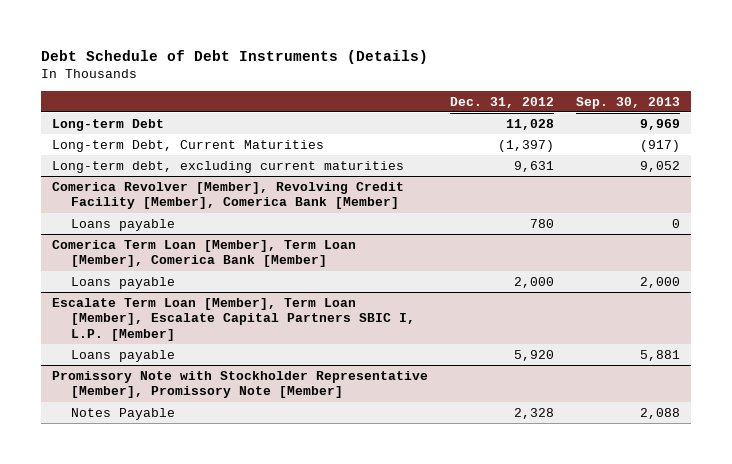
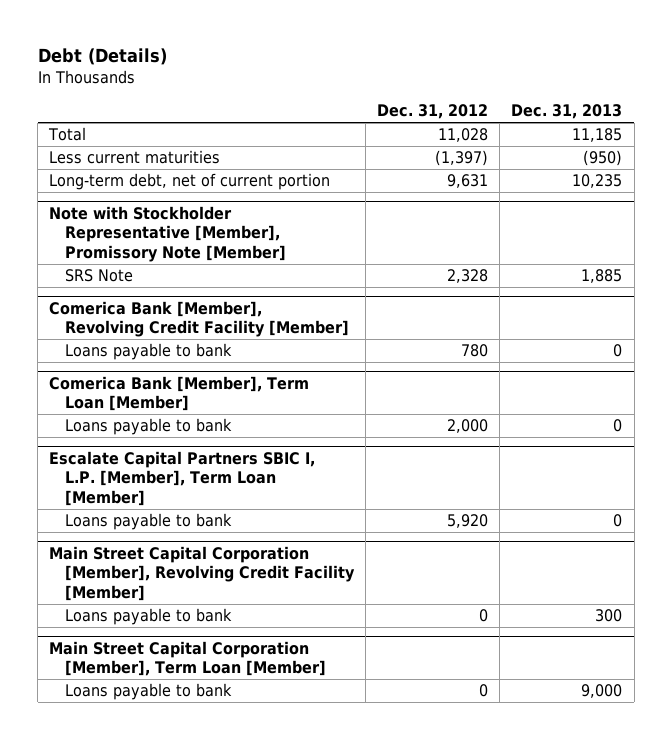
- Debt Schedule of Debt Instruments (Details)
+ Debt (Details)
- | Dec. 31, 2012 | Sep. 30, 2013
+ | Dec. 31, 2012 | Dec. 31, 2013
- Long-term Debt | 11,028 | 9,969
- Long-term Debt, Current Maturities | (1,397) | (917)
- Long-term debt, excluding current maturities | 9,631 | 9,052
- Comerica Revolver [Member], Revolving Credit Facility [Member], Comerica Bank [Member]
- Loans payable | 780 | 0
- Comerica Term Loan [Member], Term Loan [Member], Comerica Bank [Member]
- Loans payable | 2,000 | 2,000
- Escalate Term Loan [Member], Term Loan [Member], Escalate Capital Partners SBIC I, L.P. [Member]
- Loans payable | 5,920 | 5,881
- Promissory Note with Stockholder Representative [Member], Promissory Note [Member]
- Notes Payable | 2,328 | 2,088
+ Total | 11,028 | 11,185
+ Less current maturities | (1,397) | (950)
+ Long-term debt, net of current portion | 9,631 | 10,235
+ Note with Stockholder Representative [Member], Promissory Note [Member]
+ SRS Note | 2,328 | 1,885
+ Comerica Bank [Member], Revolving Credit Facility [Member]
+ Loans payable to bank | 780 | 0
+ Comerica Bank [Member], Term Loan [Member]
+ Loans payable to bank | 2,000 | 0
+ Escalate Capital Partners SBIC I, L.P. [Member], Term Loan [Member]
+ Loans payable to bank | 5,920 | 0
+ Main Street Capital Corporation [Member], Revolving Credit Facility [Member]
+ Loans payable to bank | 0 | 300
+ Main Street Capital Corporation [Member], Term Loan [Member]
+ Loans payable to bank | 0 | 9,000

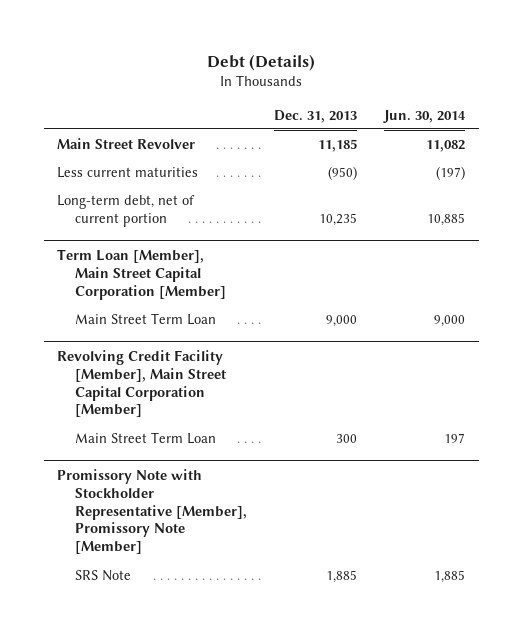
- | Dec. 31, 2012 | Dec. 31, 2013
+ | Dec. 31, 2013 | Jun. 30, 2014
- Total | 11,028 | 11,185
+ Main Street Revolver | 11,185 | 11,082
- Note with Stockholder Representative [Member], Promissory Note [Member]
+ Term Loan [Member], Main Street Capital Corporation [Member]
+ Main Street Term Loan | 9,000 | 9,000
+ Revolving Credit Facility [Member], Main Street Capital Corporation [Member]
+ Main Street Term Loan | 300 | 197
+ Promissory Note with Stockholder Representative [Member], Promissory Note [Member]
- Comerica Bank [Member], Revolving Credit Facility [Member]
- Loans payable to bank | 780 | 0
- Comerica Bank [Member], Term Loan [Member]
- Loans payable to bank | 2,000 | 0
- Escalate Capital Partners SBIC I, L.P. [Member], Term Loan [Member]
- Loans payable to bank | 5,920 | 0
- Main Street Capital Corporation [Member], Revolving Credit Facility [Member]
- Loans payable to bank | 0 | 300
- Main Street Capital Corporation [Member], Term Loan [Member]
- Loans payable to bank | 0 | 9,000

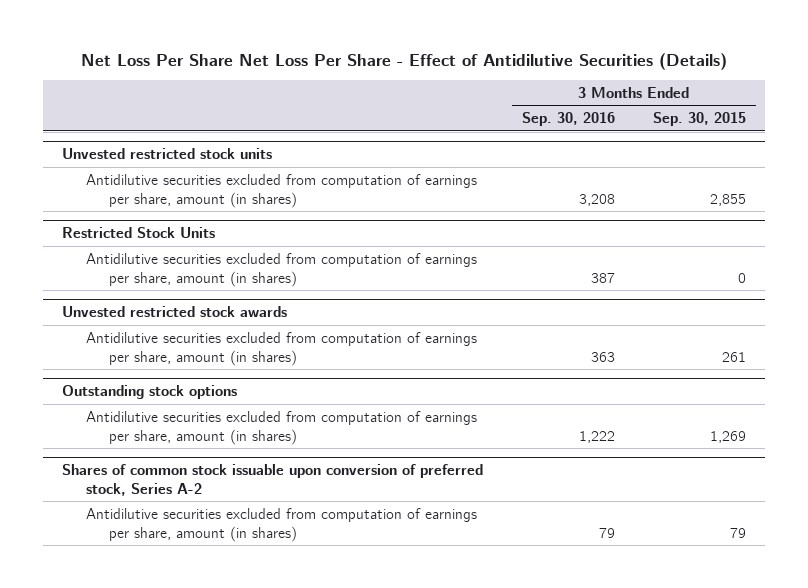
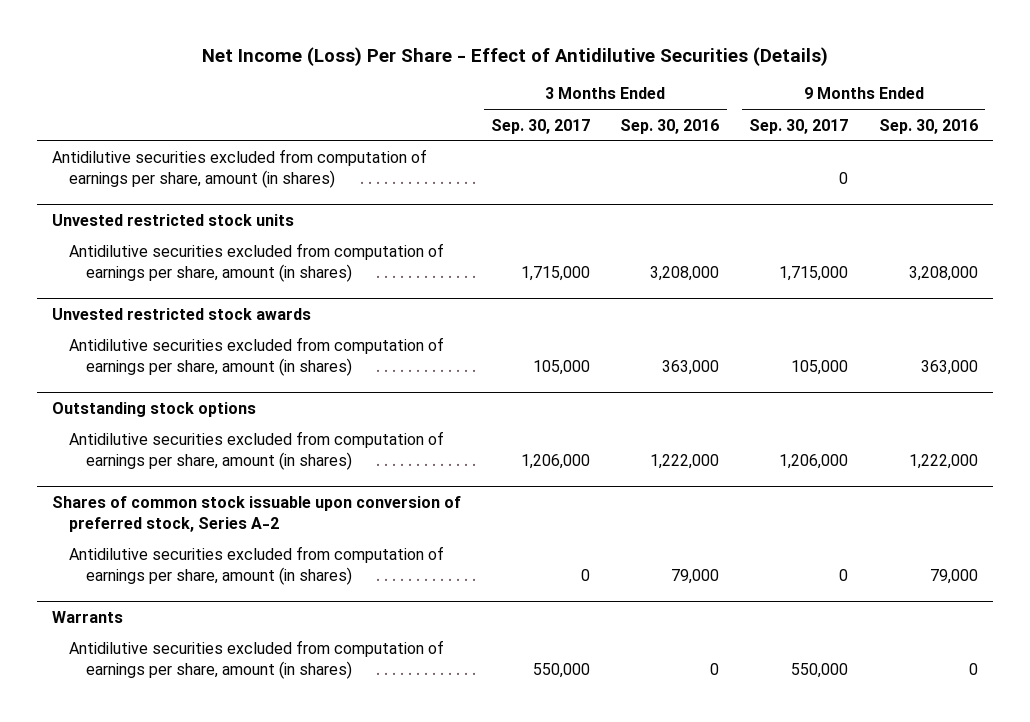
- Net Loss Per Share Net Loss Per Share - Effect of Antidilutive Securities (Details)
+ Net Income (Loss) Per Share - Effect of Antidilutive Securities (Details)
- | 3 Months Ended Sep. 30, 2016 | 3 Months Ended Sep. 30, 2015
+ | 3 Months Ended Sep. 30, 2017 | 3 Months Ended Sep. 30, 2016 | 9 Months Ended Sep. 30, 2017 | 9 Months Ended Sep. 30, 2016
+ Antidilutive securities excluded from computation of earnings per share, amount (in shares) | | | 0 |
@ Unvested restricted stock units
- Antidilutive securities excluded from computation of earnings per share, amount (in shares) | 3,208 | 2,855
- Restricted Stock Units
- Antidilutive securities excluded from computation of earnings per share, amount (in shares) | 387 | 0
@ Unvested restricted stock units
+ Antidilutive securities excluded from computation of earnings per share, amount (in shares) | 1,715,000 | 3,208,000 | 1,715,000 | 3,208,000
@ Unvested restricted stock awards
- Antidilutive securities excluded from computation of earnings per share, amount (in shares) | 363 | 261
+ Antidilutive securities excluded from computation of earnings per share, amount (in shares) | 105,000 | 363,000 | 105,000 | 363,000
@ Outstanding stock options
- Antidilutive securities excluded from computation of earnings per share, amount (in shares) | 1,222 | 1,269
+ Antidilutive securities excluded from computation of earnings per share, amount (in shares) | 1,206,000 | 1,222,000 | 1,206,000 | 1,222,000
@ Shares of common stock issuable upon conversion of preferred stock, Series A-2
- Antidilutive securities excluded from computation of earnings per share, amount (in shares) | 79 | 79
+ Antidilutive securities excluded from computation of earnings per share, amount (in shares) | 0 | 79,000 | 0 | 79,000
+ Warrants
+ Antidilutive securities excluded from computation of earnings per share, amount (in shares) | 550,000 | 0 | 550,000 | 0

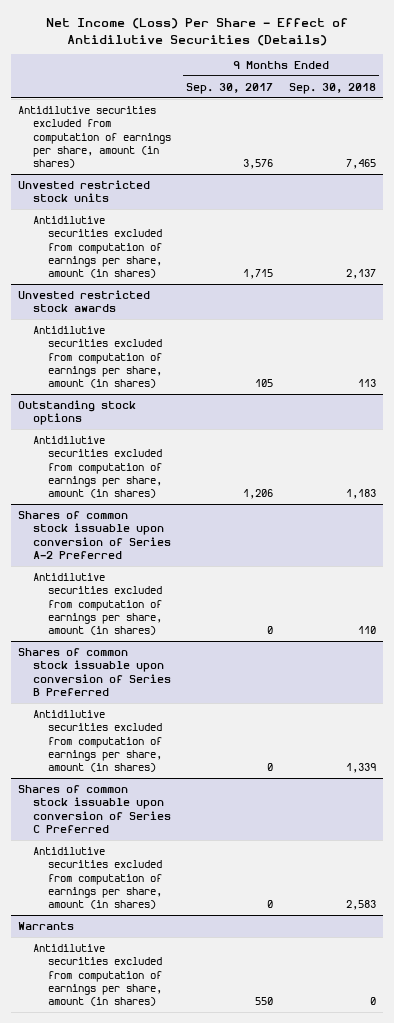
- | 3 Months Ended Sep. 30, 2017 | 3 Months Ended Sep. 30, 2016 | 9 Months Ended Sep. 30, 2017 | 9 Months Ended Sep. 30, 2016
+ | 9 Months Ended Sep. 30, 2017 | 9 Months Ended Sep. 30, 2018
- Antidilutive securities excluded from computation of earnings per share, amount (in shares) | | | 0 |
+ Antidilutive securities excluded from computation of earnings per share, amount (in shares) | 3,576 | 7,465
@ Unvested restricted stock units
- Antidilutive securities excluded from computation of earnings per share, amount (in shares) | 1,715,000 | 3,208,000 | 1,715,000 | 3,208,000
+ Antidilutive securities excluded from computation of earnings per share, amount (in shares) | 1,715 | 2,137
@ Unvested restricted stock awards
- Antidilutive securities excluded from computation of earnings per share, amount (in shares) | 105,000 | 363,000 | 105,000 | 363,000
+ Antidilutive securities excluded from computation of earnings per share, amount (in shares) | 105 | 113
@ Outstanding stock options
- Antidilutive securities excluded from computation of earnings per share, amount (in shares) | 1,206,000 | 1,222,000 | 1,206,000 | 1,222,000
- Shares of common stock issuable upon conversion of preferred stock, Series A-2
@ Outstanding stock options
+ Antidilutive securities excluded from computation of earnings per share, amount (in shares) | 1,206 | 1,183
+ Shares of common stock issuable upon conversion of Series A-2 Preferred
+ Shares of common stock issuable upon conversion of Series B Preferred
+ Antidilutive securities excluded from computation of earnings per share, amount (in shares) | 0 | 1,339
+ Shares of common stock issuable upon conversion of Series C Preferred
+ Antidilutive securities excluded from computation of earnings per share, amount (in shares) | 0 | 2,583
@ Warrants
- Antidilutive securities excluded from computation of earnings per share, amount (in shares) | 550,000 | 0 | 550,000 | 0
+ Antidilutive securities excluded from computation of earnings per share, amount (in shares) | 550 | 0

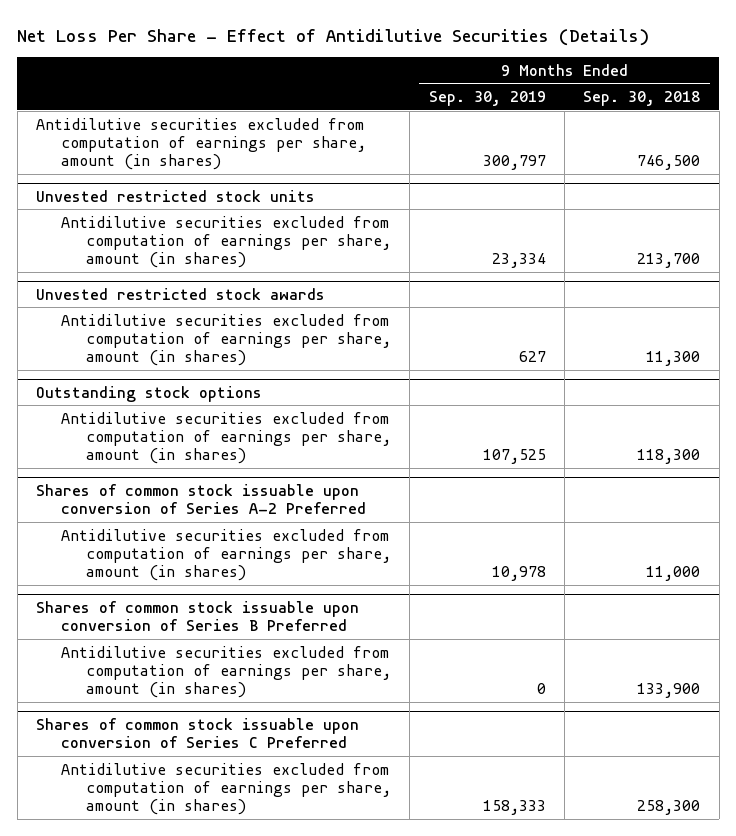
- Net Income (Loss) Per Share - Effect of Antidilutive Securities (Details)
+ Net Loss Per Share - Effect of Antidilutive Securities (Details)
- | 9 Months Ended Sep. 30, 2017 | 9 Months Ended Sep. 30, 2018
+ | 9 Months Ended Sep. 30, 2019 | 9 Months Ended Sep. 30, 2018
- Antidilutive securities excluded from computation of earnings per share, amount (in shares) | 3,576 | 7,465
+ Antidilutive securities excluded from computation of earnings per share, amount (in shares) | 300,797 | 746,500
@ Unvested restricted stock units
- Antidilutive securities excluded from computation of earnings per share, amount (in shares) | 1,715 | 2,137
+ Antidilutive securities excluded from computation of earnings per share, amount (in shares) | 23,334 | 213,700
@ Unvested restricted stock awards
- Antidilutive securities excluded from computation of earnings per share, amount (in shares) | 105 | 113
+ Antidilutive securities excluded from computation of earnings per share, amount (in shares) | 627 | 11,300
@ Outstanding stock options
- Antidilutive securities excluded from computation of earnings per share, amount (in shares) | 1,206 | 1,183
+ Antidilutive securities excluded from computation of earnings per share, amount (in shares) | 107,525 | 118,300
@ Shares of common stock issuable upon conversion of Series A-2 Preferred
- Antidilutive securities excluded from computation of earnings per share, amount (in shares) | 0 | 110
+ Antidilutive securities excluded from computation of earnings per share, amount (in shares) | 10,978 | 11,000
@ Shares of common stock issuable upon conversion of Series B Preferred
- Antidilutive securities excluded from computation of earnings per share, amount (in shares) | 0 | 1,339
+ Antidilutive securities excluded from computation of earnings per share, amount (in shares) | 0 | 133,900
@ Shares of common stock issuable upon conversion of Series C Preferred
- Antidilutive securities excluded from computation of earnings per share, amount (in shares) | 0 | 2,583
- Warrants
- Antidilutive securities excluded from computation of earnings per share, amount (in shares) | 550 | 0
@ Shares of common stock issuable upon conversion of Series C Preferred
+ Antidilutive securities excluded from computation of earnings per share, amount (in shares) | 158,333 | 258,300

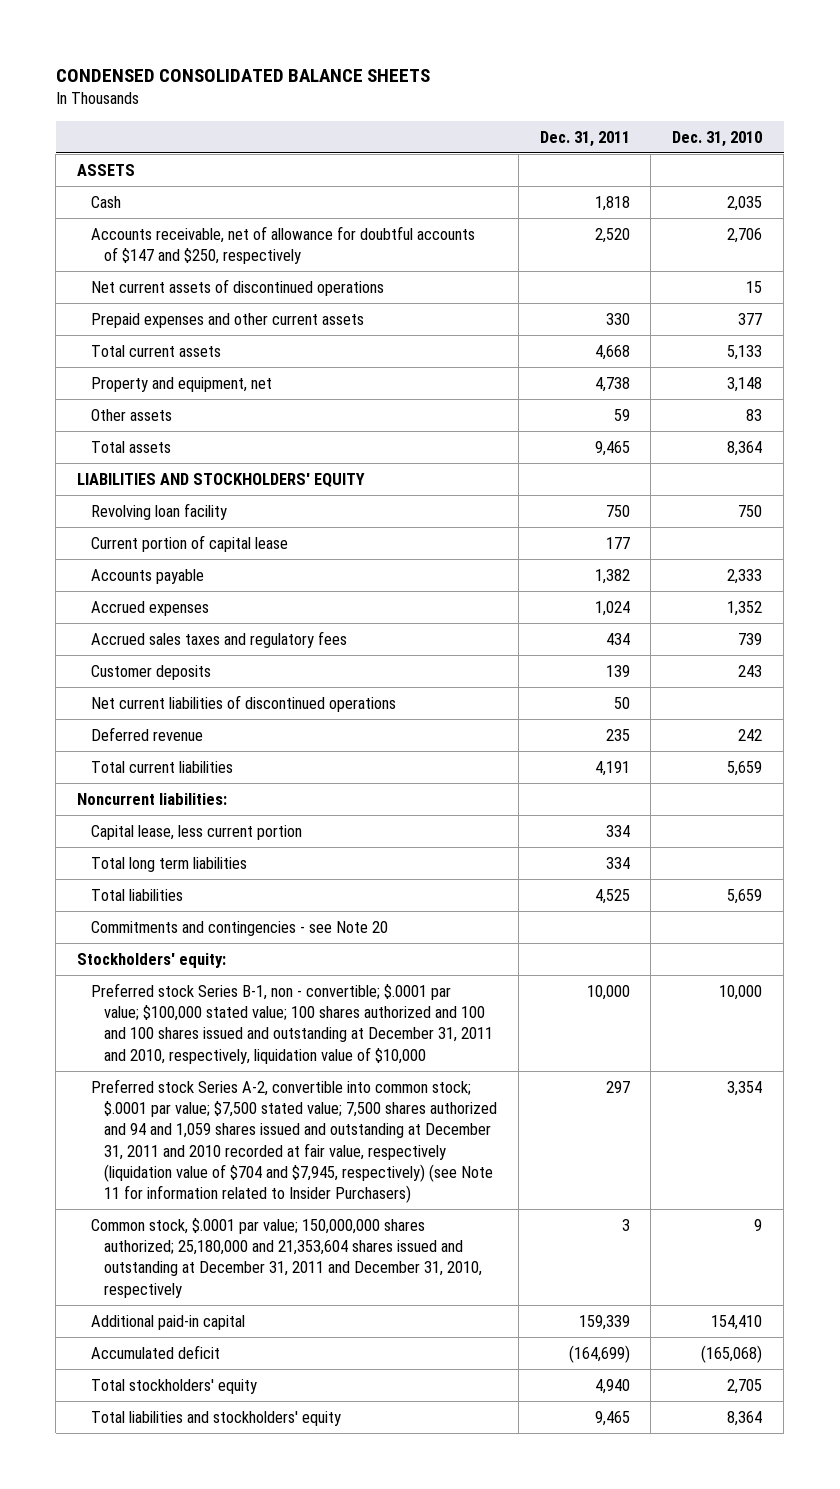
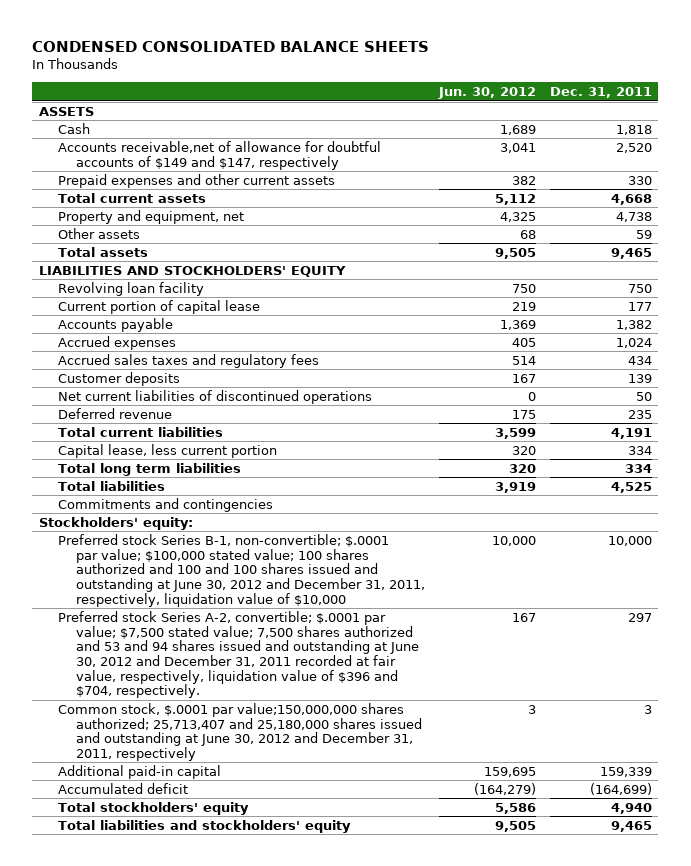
- | Dec. 31, 2011 | Dec. 31, 2010
+ | Jun. 30, 2012 | Dec. 31, 2011
- Accounts receivable, net of allowance for doubtful accounts of $147 and $250, respectively | 2,520 | 2,706
- Net current assets of discontinued operations | | 15
+ Accounts receivable,net of allowance for doubtful accounts of $149 and $147, respectively | 3,041 | 2,520
- Noncurrent liabilities:
- Commitments and contingencies - see Note 20
+ Commitments and contingencies
- Preferred stock Series B-1, non - convertible; $.0001 par value; $100,000 stated value; 100 shares authorized and 100 and 100 shares issued and outstanding at December 31, 2011 and 2010, respectively, liquidation value of $10,000 | 10,000 | 10,000
- Preferred stock Series A-2, convertible into common stock; $.0001 par value; $7,500 stated value; 7,500 shares authorized and 94 and 1,059 shares issued and outstanding at December 31, 2011 and 2010 recorded at fair value, respectively (liquidation value of $704 and $7,945, respectively) (see Note 11 for information related to Insider Purchasers) | 297 | 3,354
- Common stock, $.0001 par value; 150,000,000 shares authorized; 25,180,000 and 21,353,604 shares issued and outstanding at December 31, 2011 and December 31, 2010, respectively | 3 | 9
+ Preferred stock Series B-1, non-convertible; $.0001 par value; $100,000 stated value; 100 shares authorized and 100 and 100 shares issued and outstanding at June 30, 2012 and December 31, 2011, respectively, liquidation value of $10,000 | 10,000 | 10,000
+ Preferred stock Series A-2, convertible; $.0001 par value; $7,500 stated value; 7,500 shares authorized and 53 and 94 shares issued and outstanding at June 30, 2012 and December 31, 2011 recorded at fair value, respectively, liquidation value of $396 and $704, respectively. | 167 | 297
+ Common stock, $.0001 par value;150,000,000 shares authorized; 25,713,407 and 25,180,000 shares issued and outstanding at June 30, 2012 and December 31, 2011, respectively | 3 | 3

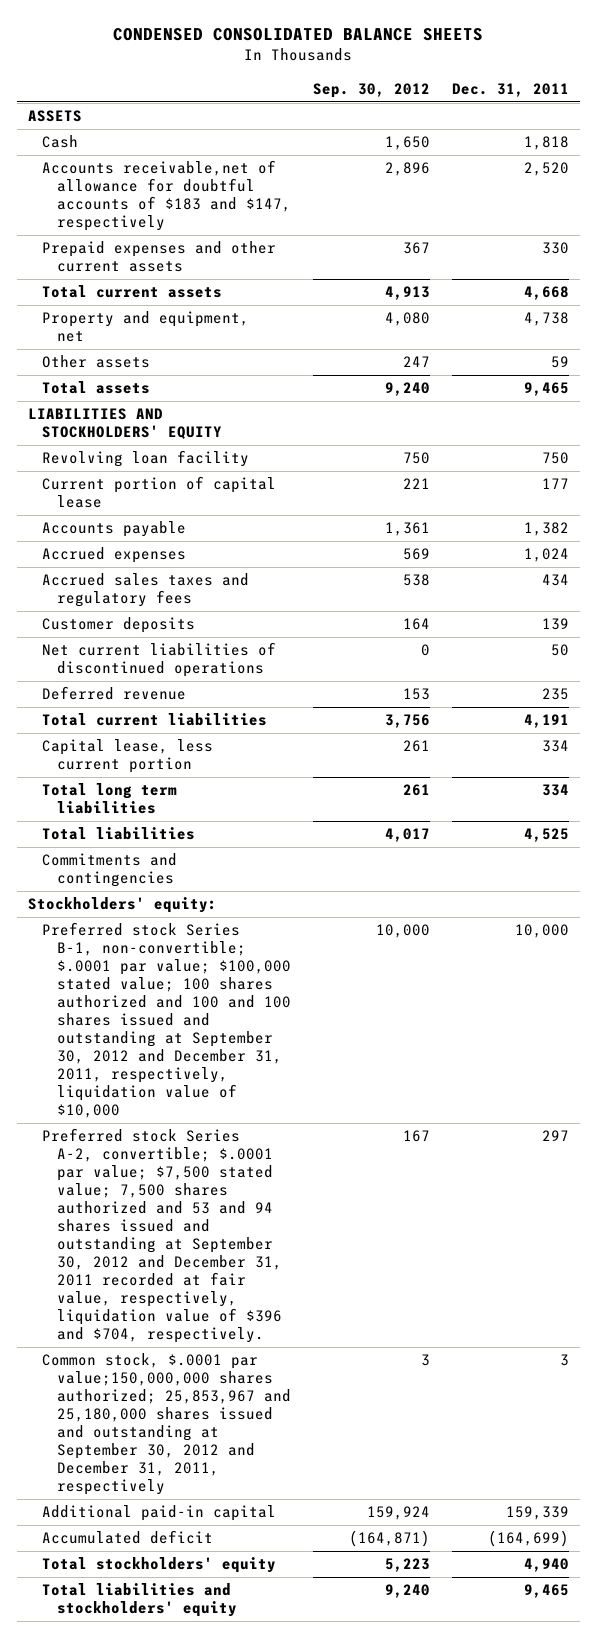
- | Jun. 30, 2012 | Dec. 31, 2011
+ | Sep. 30, 2012 | Dec. 31, 2011
- Accounts receivable,net of allowance for doubtful accounts of $149 and $147, respectively | 3,041 | 2,520
+ Accounts receivable,net of allowance for doubtful accounts of $183 and $147, respectively | 2,896 | 2,520
- Preferred stock Series B-1, non-convertible; $.0001 par value; $100,000 stated value; 100 shares authorized and 100 and 100 shares issued and outstanding at June 30, 2012 and December 31, 2011, respectively, liquidation value of $10,000 | 10,000 | 10,000
- Preferred stock Series A-2, convertible; $.0001 par value; $7,500 stated value; 7,500 shares authorized and 53 and 94 shares issued and outstanding at June 30, 2012 and December 31, 2011 recorded at fair value, respectively, liquidation value of $396 and $704, respectively. | 167 | 297
- Common stock, $.0001 par value;150,000,000 shares authorized; 25,713,407 and 25,180,000 shares issued and outstanding at June 30, 2012 and December 31, 2011, respectively | 3 | 3
+ Preferred stock Series B-1, non-convertible; $.0001 par value; $100,000 stated value; 100 shares authorized and 100 and 100 shares issued and outstanding at September 30, 2012 and December 31, 2011, respectively, liquidation value of $10,000 | 10,000 | 10,000
+ Preferred stock Series A-2, convertible; $.0001 par value; $7,500 stated value; 7,500 shares authorized and 53 and 94 shares issued and outstanding at September 30, 2012 and December 31, 2011 recorded at fair value, respectively, liquidation value of $396 and $704, respectively. | 167 | 297
+ Common stock, $.0001 par value;150,000,000 shares authorized; 25,853,967 and 25,180,000 shares issued and outstanding at September 30, 2012 and December 31, 2011, respectively | 3 | 3

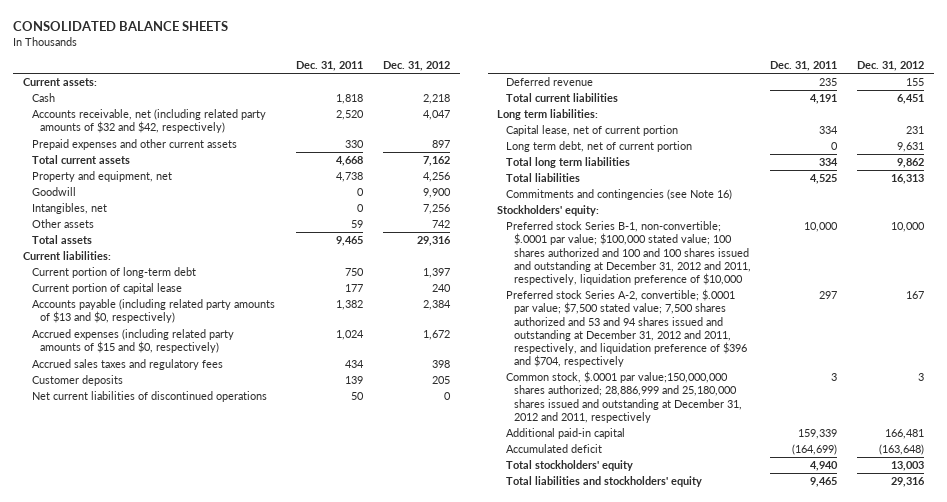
- CONDENSED CONSOLIDATED BALANCE SHEETS
+ CONSOLIDATED BALANCE SHEETS
- | Sep. 30, 2012 | Dec. 31, 2011
+ | Dec. 31, 2011 | Dec. 31, 2012
- ASSETS
+ Current assets:
- Accounts receivable,net of allowance for doubtful accounts of $183 and $147, respectively | 2,896 | 2,520
+ Accounts receivable, net (including related party amounts of $32 and $42, respectively) | 2,520 | 4,047
+ Goodwill | 0 | 9,900
+ Intangibles, net | 0 | 7,256
- LIABILITIES AND STOCKHOLDERS' EQUITY
- Revolving loan facility | 750 | 750
+ Current liabilities:
+ Current portion of long-term debt | 750 | 1,397
- Accounts payable | 1,361 | 1,382
- Accrued expenses | 569 | 1,024
+ Accounts payable (including related party amounts of $13 and $0, respectively) | 1,382 | 2,384
+ Accrued expenses (including related party amounts of $15 and $0, respectively) | 1,024 | 1,672
- Capital lease, less current portion | 261 | 334
+ Long term liabilities:
+ Capital lease, net of current portion | 334 | 231
+ Long term debt, net of current portion | 0 | 9,631
- Commitments and contingencies
+ Commitments and contingencies (see Note 16)
- Preferred stock Series B-1, non-convertible; $.0001 par value; $100,000 stated value; 100 shares authorized and 100 and 100 shares issued and outstanding at September 30, 2012 and December 31, 2011, respectively, liquidation value of $10,000 | 10,000 | 10,000
- Preferred stock Series A-2, convertible; $.0001 par value; $7,500 stated value; 7,500 shares authorized and 53 and 94 shares issued and outstanding at September 30, 2012 and December 31, 2011 recorded at fair value, respectively, liquidation value of $396 and $704, respectively. | 167 | 297
- Common stock, $.0001 par value;150,000,000 shares authorized; 25,853,967 and 25,180,000 shares issued and outstanding at September 30, 2012 and December 31, 2011, respectively | 3 | 3
+ Preferred stock Series B-1, non-convertible; $.0001 par value; $100,000 stated value; 100 shares authorized and 100 and 100 shares issued and outstanding at December 31, 2012 and 2011, respectively, liquidation preference of $10,000 | 10,000 | 10,000
+ Preferred stock Series A-2, convertible; $.0001 par value; $7,500 stated value; 7,500 shares authorized and 53 and 94 shares issued and outstanding at December 31, 2012 and 2011, respectively, and liquidation preference of $396 and $704, respectively | 297 | 167
+ Common stock, $.0001 par value;150,000,000 shares authorized; 28,886,999 and 25,180,000 shares issued and outstanding at December 31, 2012 and 2011, respectively | 3 | 3

